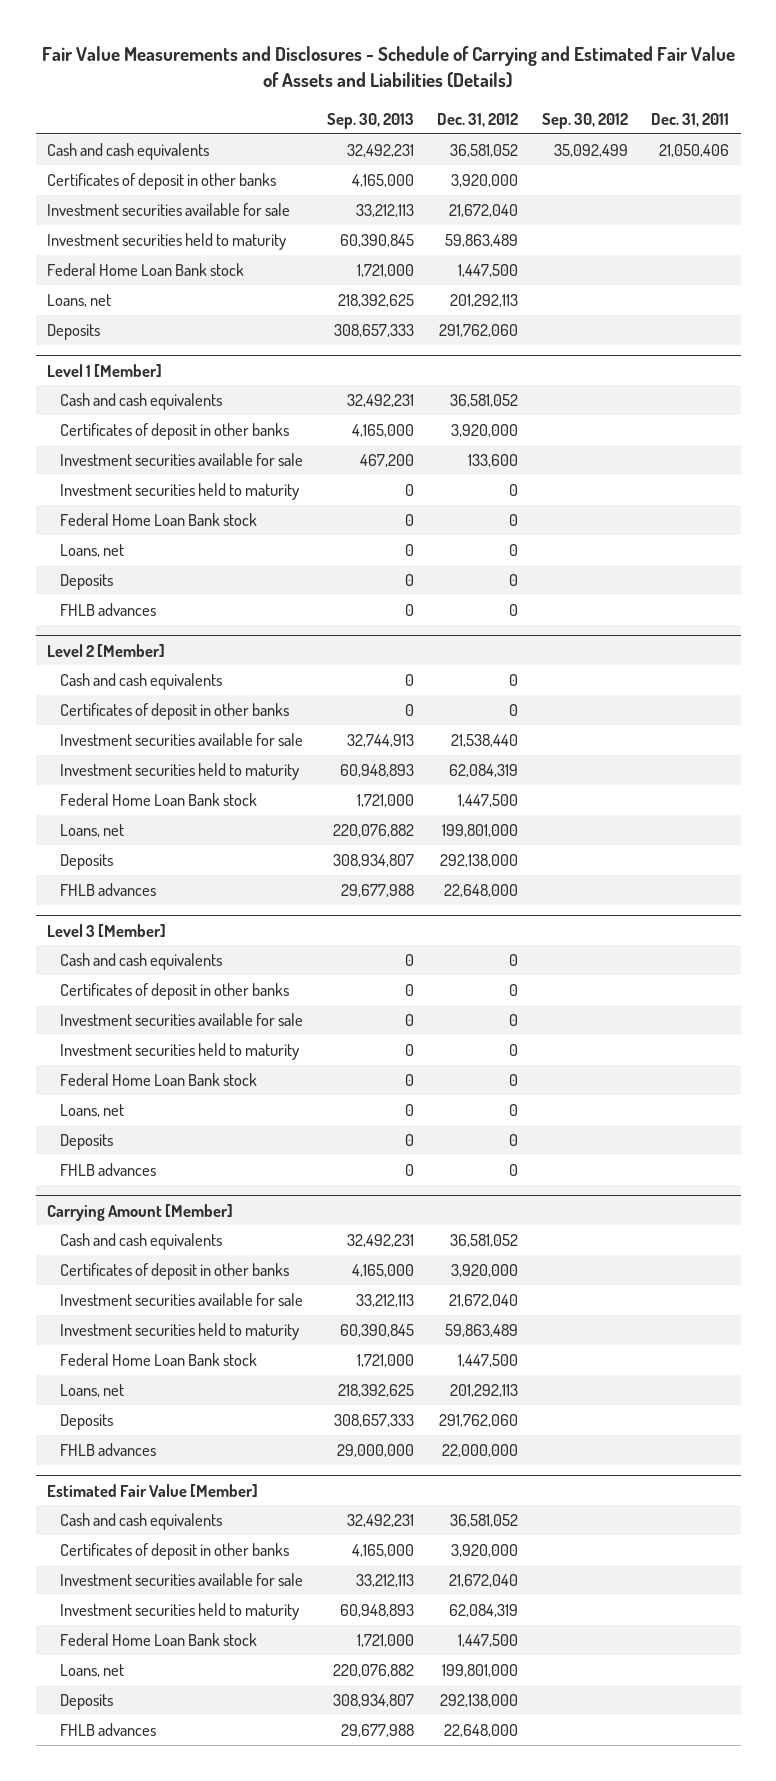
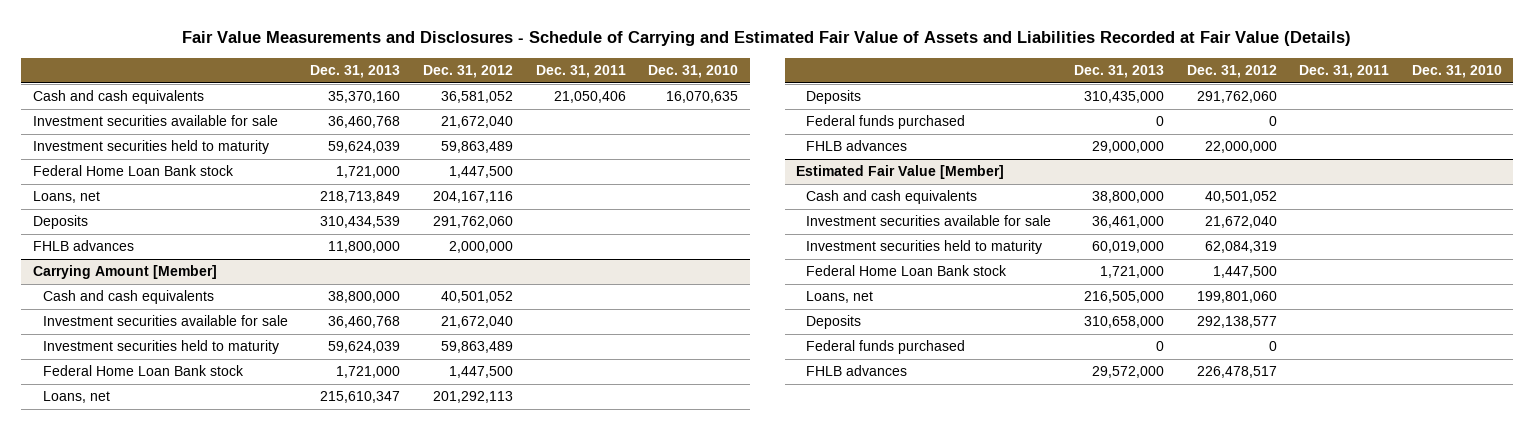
- Fair Value Measurements and Disclosures - Schedule of Carrying and Estimated Fair Value of Assets and Liabilities (Details)
+ Fair Value Measurements and Disclosures - Schedule of Carrying and Estimated Fair Value of Assets and Liabilities Recorded at Fair Value (Details)
- | Sep. 30, 2013 | Dec. 31, 2012 | Sep. 30, 2012 | Dec. 31, 2011
+ | Dec. 31, 2013 | Dec. 31, 2012 | Dec. 31, 2011 | Dec. 31, 2010
- Certificates of deposit in other banks | 4,165,000 | 3,920,000 | |
- Loans, net | 218,392,625 | 201,292,113 | |
+ Loans, net | 218,713,849 | 204,167,116 | |
- Level 1 [Member]
- Cash and cash equivalents | 32,492,231 | 36,581,052 | |
- Certificates of deposit in other banks | 4,165,000 | 3,920,000 | |
- Investment securities available for sale | 467,200 | 133,600 | |
- Investment securities held to maturity | 0 | 0 | |
- Federal Home Loan Bank stock | 0 | 0 | |
- Loans, net | 0 | 0 | |
- Deposits | 0 | 0 | |
- FHLB advances | 0 | 0 | |
- Level 2 [Member]
- Cash and cash equivalents | 0 | 0 | |
- Certificates of deposit in other banks | 0 | 0 | |
- Investment securities available for sale | 32,744,913 | 21,538,440 | |
- Investment securities held to maturity | 60,948,893 | 62,084,319 | |
- Federal Home Loan Bank stock | 1,721,000 | 1,447,500 | |
- Loans, net | 220,076,882 | 199,801,000 | |
- Deposits | 308,934,807 | 292,138,000 | |
- FHLB advances | 29,677,988 | 22,648,000 | |
- Level 3 [Member]
- Cash and cash equivalents | 0 | 0 | |
- Certificates of deposit in other banks | 0 | 0 | |
- Investment securities available for sale | 0 | 0 | |
- Investment securities held to maturity | 0 | 0 | |
- Federal Home Loan Bank stock | 0 | 0 | |
- Loans, net | 0 | 0 | |
- Deposits | 0 | 0 | |
- FHLB advances | 0 | 0 | |
+ FHLB advances | 11,800,000 | 2,000,000 | |
@ Carrying Amount [Member]
- Cash and cash equivalents | 32,492,231 | 36,581,052 | |
- Certificates of deposit in other banks | 4,165,000 | 3,920,000 | |
+ Cash and cash equivalents | 38,800,000 | 40,501,052 | |
+ Federal funds purchased | 0 | 0 | |
@ Estimated Fair Value [Member]
- Cash and cash equivalents | 32,492,231 | 36,581,052 | |
- Certificates of deposit in other banks | 4,165,000 | 3,920,000 | |
+ Cash and cash equivalents | 38,800,000 | 40,501,052 | |
- Loans, net | 220,076,882 | 199,801,000 | |
- Deposits | 308,934,807 | 292,138,000 | |
- FHLB advances | 29,677,988 | 22,648,000 | |
+ Loans, net | 216,505,000 | 199,801,060 | |
+ Deposits | 310,658,000 | 292,138,577 | |
+ Federal funds purchased | 0 | 0 | |
+ FHLB advances | 29,572,000 | 226,478,517 | |

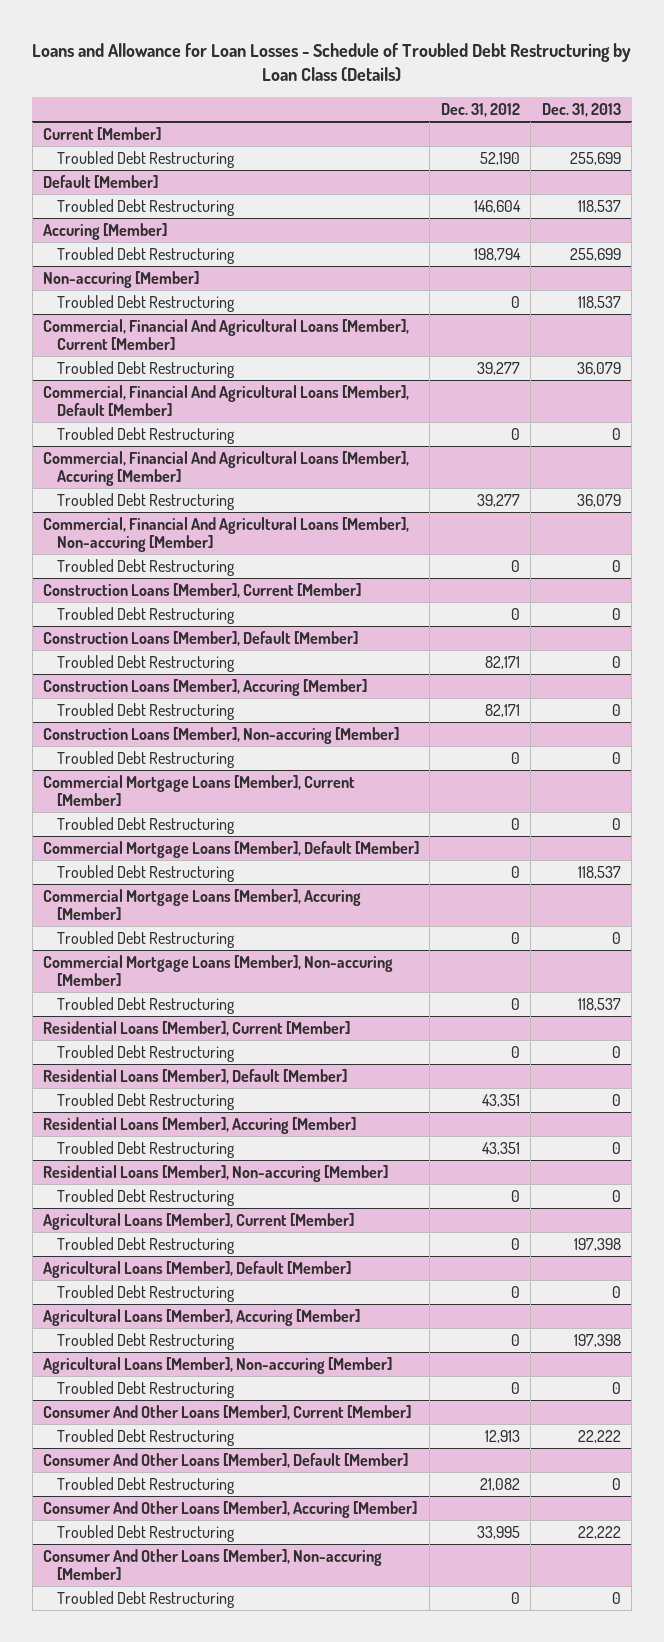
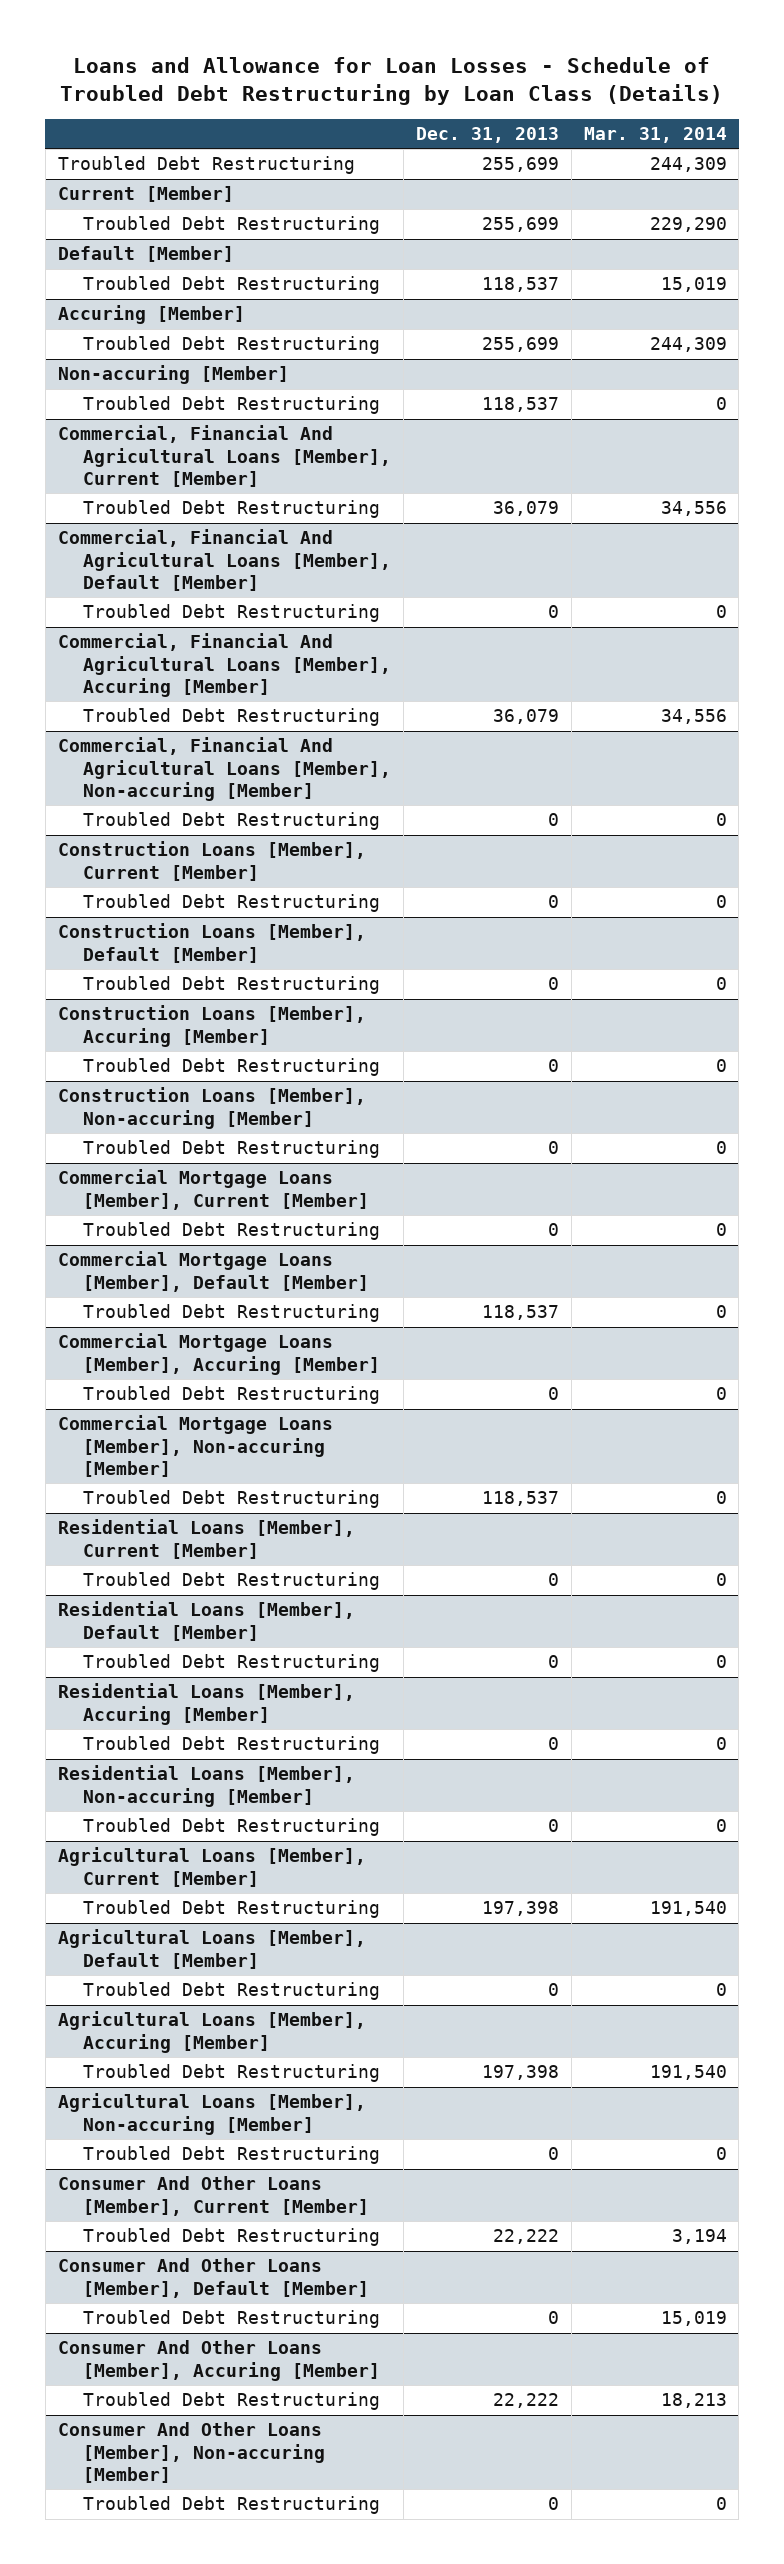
- | Dec. 31, 2012 | Dec. 31, 2013
+ | Dec. 31, 2013 | Mar. 31, 2014
+ Troubled Debt Restructuring | 255,699 | 244,309

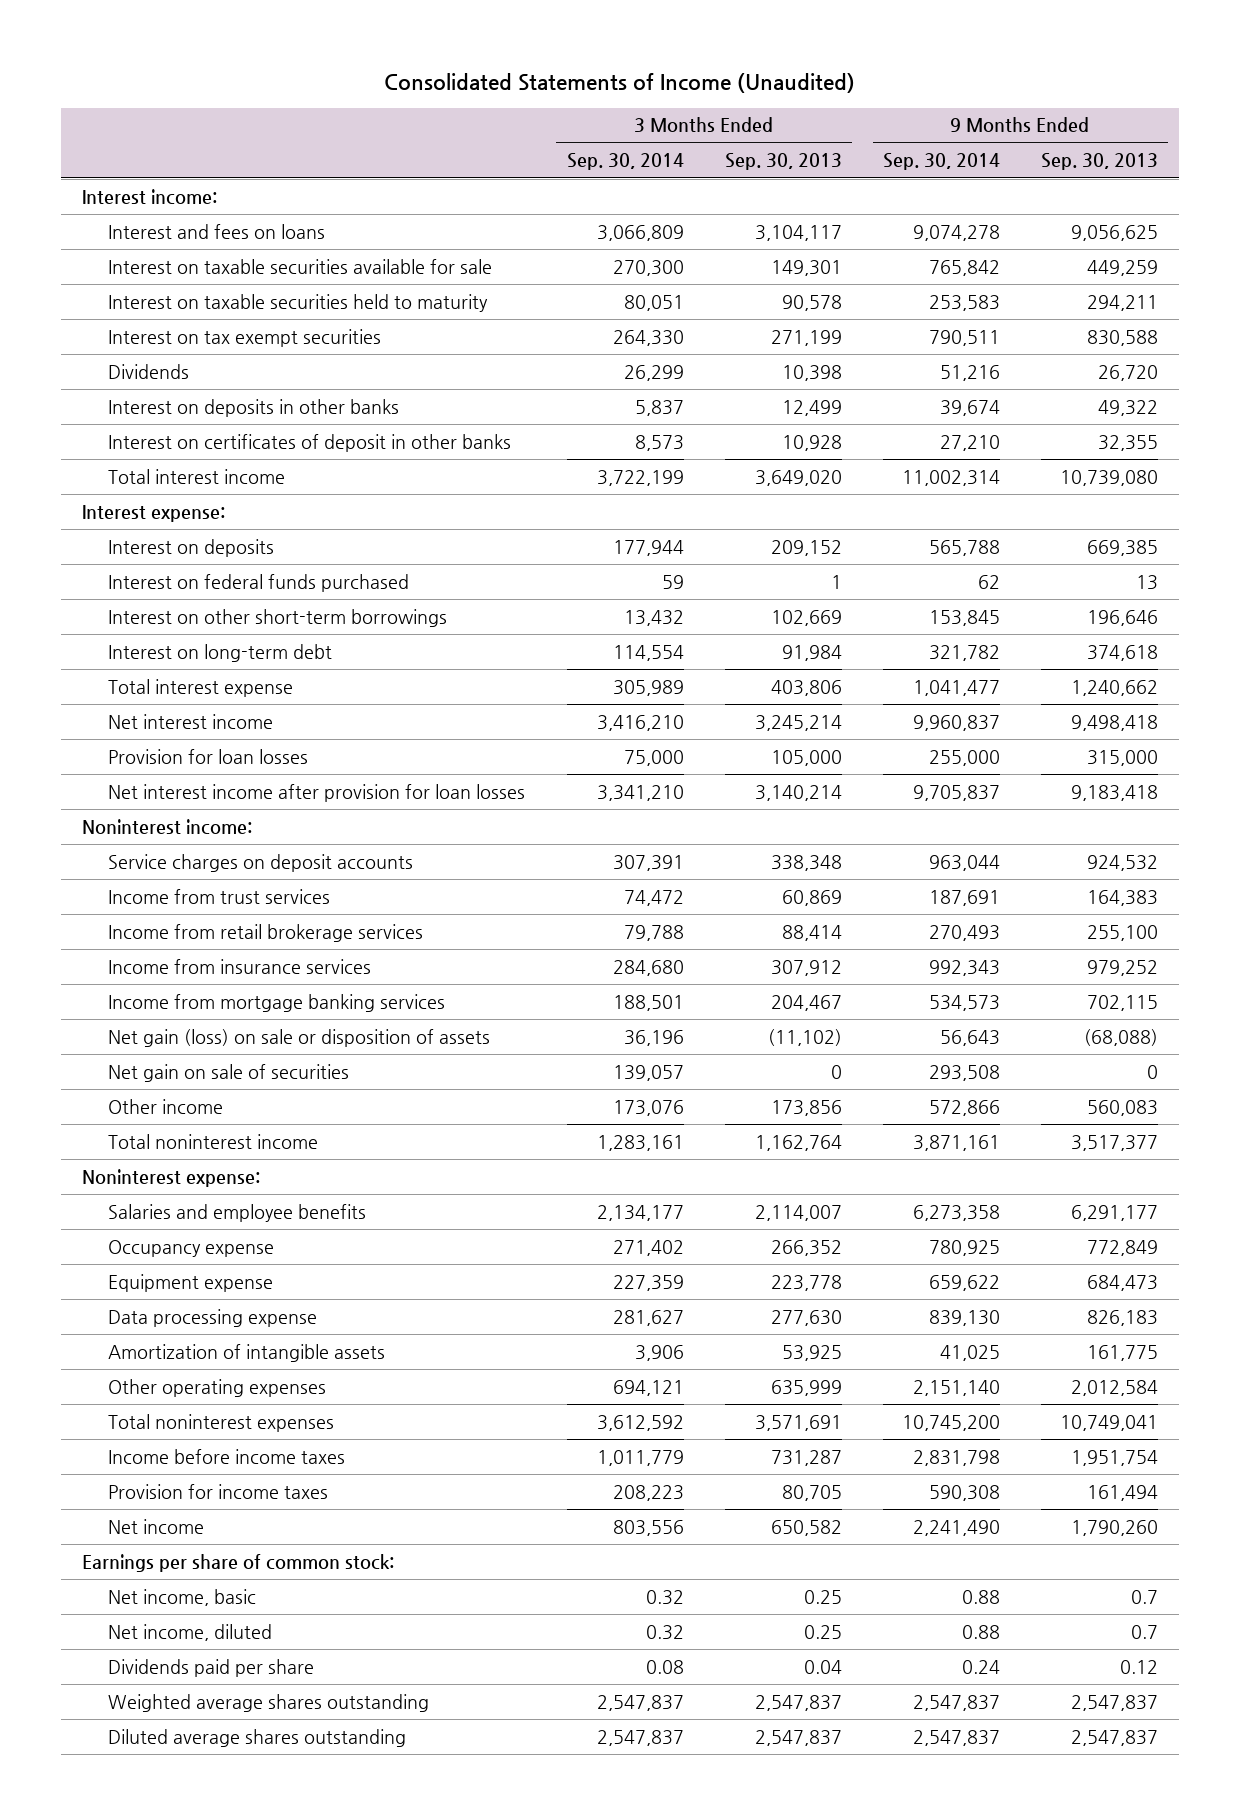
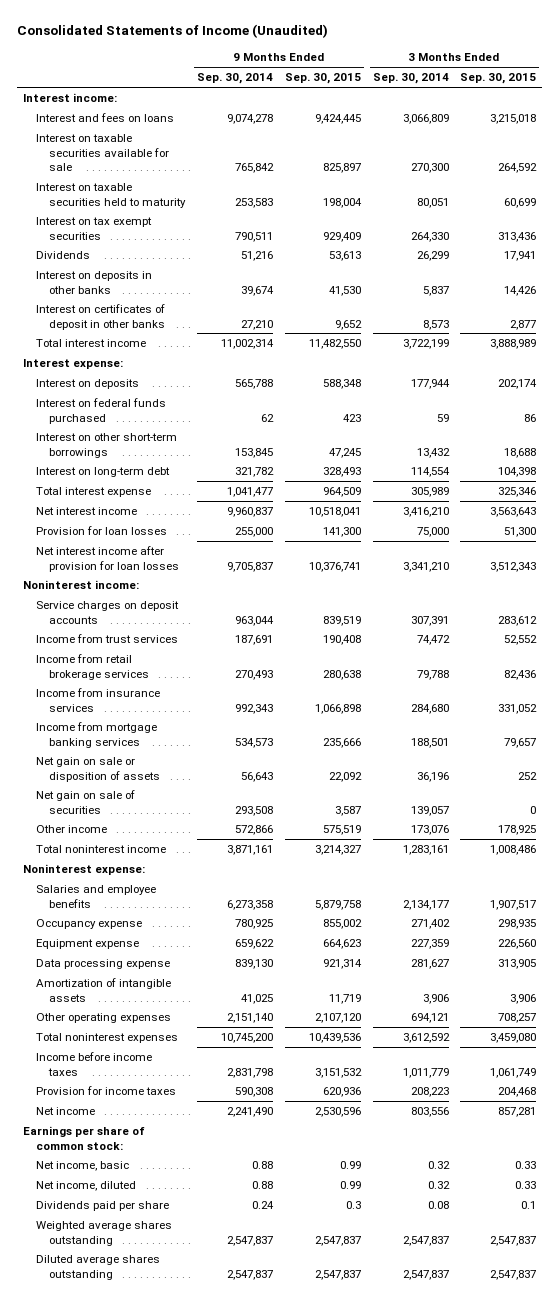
- | 3 Months Ended Sep. 30, 2014 | 3 Months Ended Sep. 30, 2013 | 9 Months Ended Sep. 30, 2014 | 9 Months Ended Sep. 30, 2013
+ | 9 Months Ended Sep. 30, 2014 | 9 Months Ended Sep. 30, 2015 | 3 Months Ended Sep. 30, 2014 | 3 Months Ended Sep. 30, 2015
- Net gain (loss) on sale or disposition of assets | 36,196 | (11,102) | 56,643 | (68,088)
+ Net gain on sale or disposition of assets | 56,643 | 22,092 | 36,196 | 252

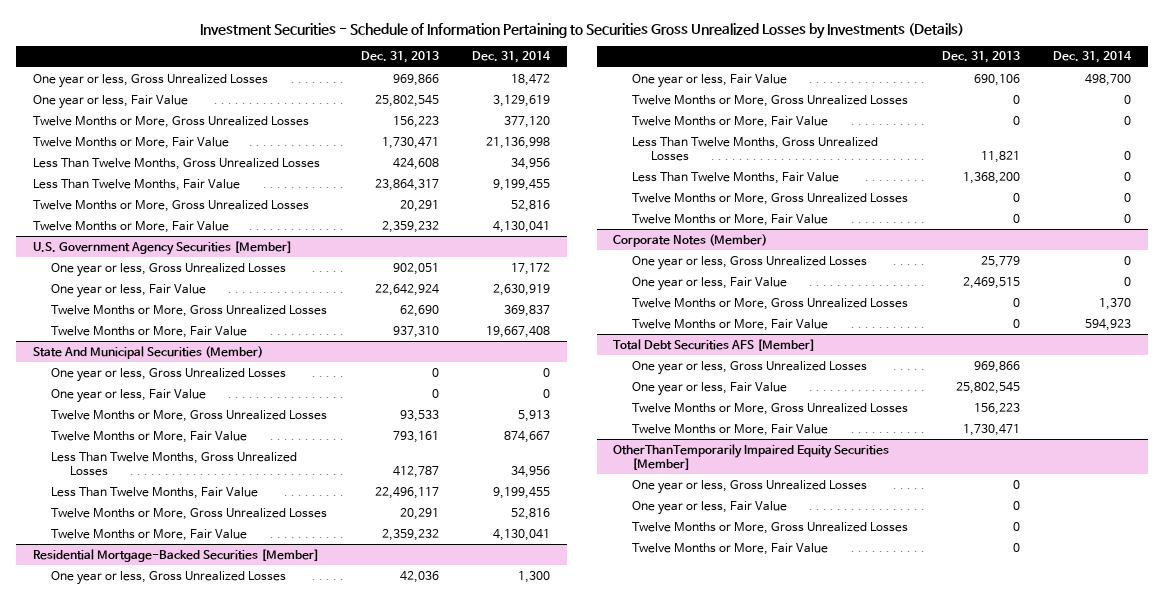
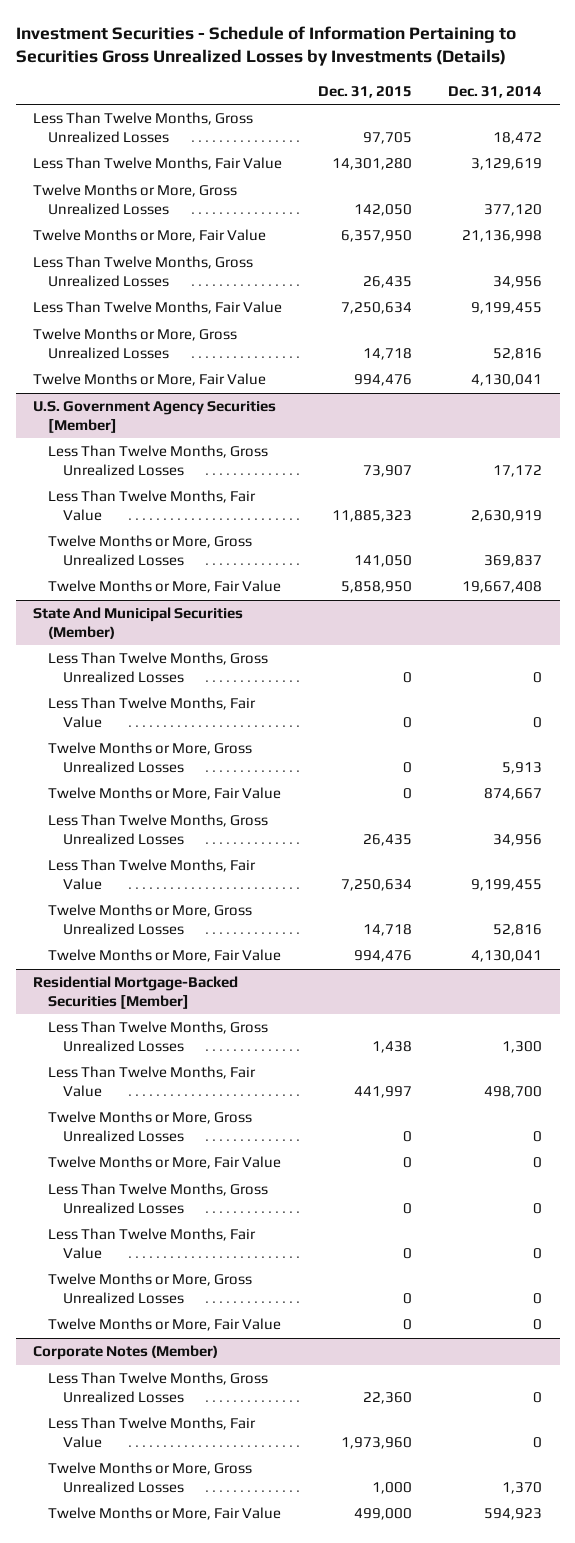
- | Dec. 31, 2013 | Dec. 31, 2014
+ | Dec. 31, 2015 | Dec. 31, 2014
- One year or less, Gross Unrealized Losses | 969,866 | 18,472
- One year or less, Fair Value | 25,802,545 | 3,129,619
+ Less Than Twelve Months, Gross Unrealized Losses | 97,705 | 18,472
+ Less Than Twelve Months, Fair Value | 14,301,280 | 3,129,619
@ U.S. Government Agency Securities [Member]
- One year or less, Gross Unrealized Losses | 902,051 | 17,172
- One year or less, Fair Value | 22,642,924 | 2,630,919
+ Less Than Twelve Months, Gross Unrealized Losses | 73,907 | 17,172
+ Less Than Twelve Months, Fair Value | 11,885,323 | 2,630,919
@ State And Municipal Securities (Member)
- One year or less, Gross Unrealized Losses | 0 | 0
- One year or less, Fair Value | 0 | 0
+ Less Than Twelve Months, Gross Unrealized Losses | 0 | 0
+ Less Than Twelve Months, Fair Value | 0 | 0
@ Residential Mortgage-Backed Securities [Member]
- One year or less, Gross Unrealized Losses | 42,036 | 1,300
- One year or less, Fair Value | 690,106 | 498,700
+ Less Than Twelve Months, Gross Unrealized Losses | 1,438 | 1,300
+ Less Than Twelve Months, Fair Value | 441,997 | 498,700
@ Corporate Notes (Member)
- One year or less, Gross Unrealized Losses | 25,779 | 0
- One year or less, Fair Value | 2,469,515 | 0
+ Less Than Twelve Months, Gross Unrealized Losses | 22,360 | 0
+ Less Than Twelve Months, Fair Value | 1,973,960 | 0
- Total Debt Securities AFS [Member]
- One year or less, Gross Unrealized Losses | 969,866 |
- One year or less, Fair Value | 25,802,545 |
- Twelve Months or More, Gross Unrealized Losses | 156,223 |
- Twelve Months or More, Fair Value | 1,730,471 |
- OtherThanTemporarily Impaired Equity Securities [Member]
- One year or less, Gross Unrealized Losses | 0 |
- One year or less, Fair Value | 0 |
- Twelve Months or More, Gross Unrealized Losses | 0 |
- Twelve Months or More, Fair Value | 0 |

